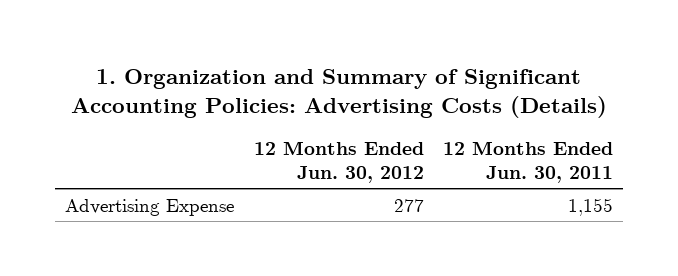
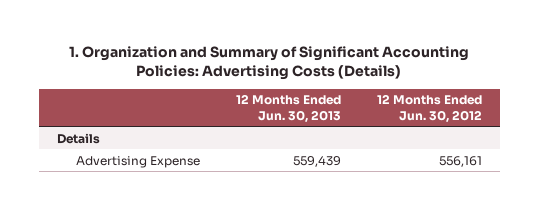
- | 12 Months Ended Jun. 30, 2012 | 12 Months Ended Jun. 30, 2011
+ | 12 Months Ended Jun. 30, 2013 | 12 Months Ended Jun. 30, 2012
- Advertising Expense | 277 | 1,155
+ Details
+ Advertising Expense | 559,439 | 556,161

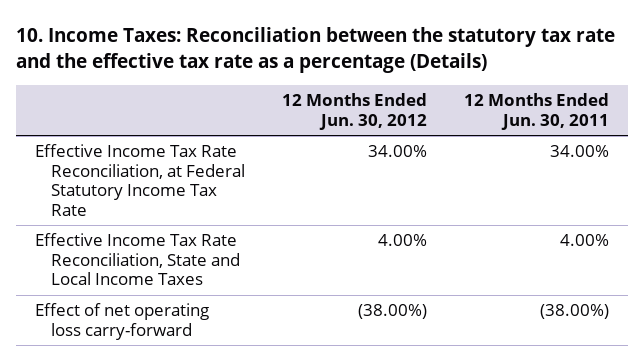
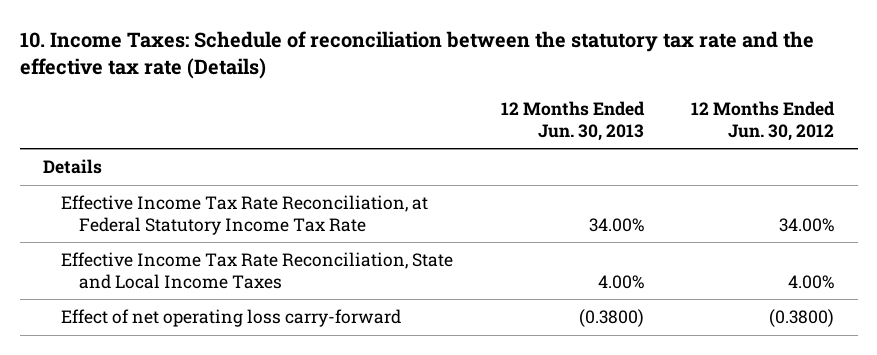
- 10. Income Taxes: Reconciliation between the statutory tax rate and the effective tax rate as a percentage (Details)
+ 10. Income Taxes: Schedule of reconciliation between the statutory tax rate and the effective tax rate (Details)
- | 12 Months Ended Jun. 30, 2012 | 12 Months Ended Jun. 30, 2011
+ | 12 Months Ended Jun. 30, 2013 | 12 Months Ended Jun. 30, 2012
+ Details
- Effect of net operating loss carry-forward | (38.00%) | (38.00%)
+ Effect of net operating loss carry-forward | (0.3800) | (0.3800)

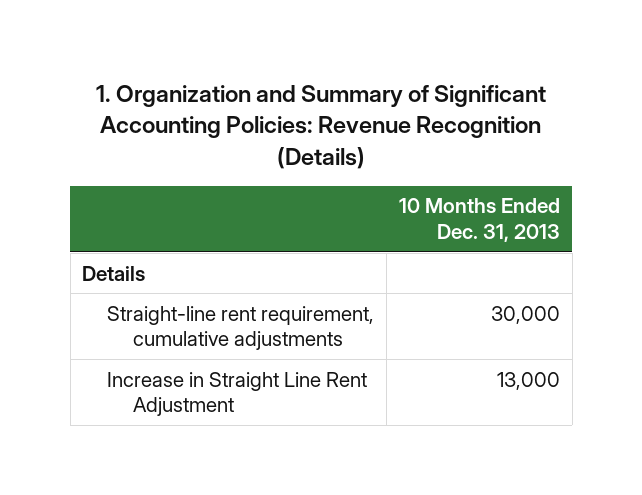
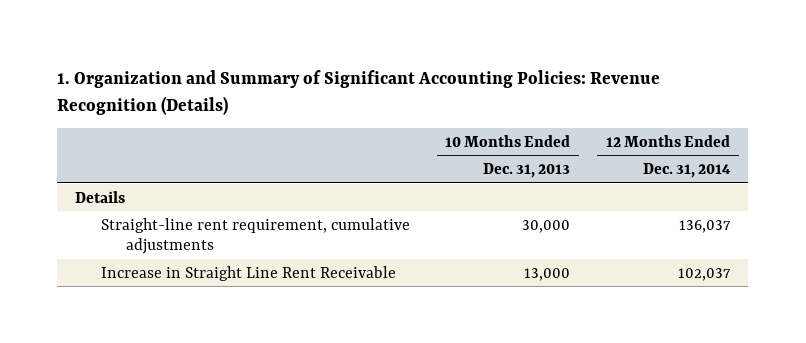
- | 10 Months Ended Dec. 31, 2013
+ | 10 Months Ended Dec. 31, 2013 | 12 Months Ended Dec. 31, 2014
- Increase in Straight Line Rent Adjustment | 13,000
+ Increase in Straight Line Rent Receivable | 13,000 | 102,037

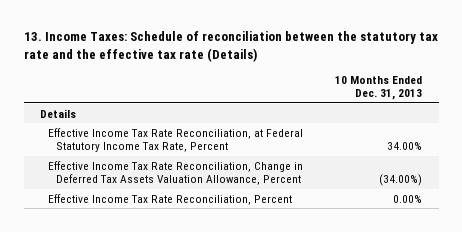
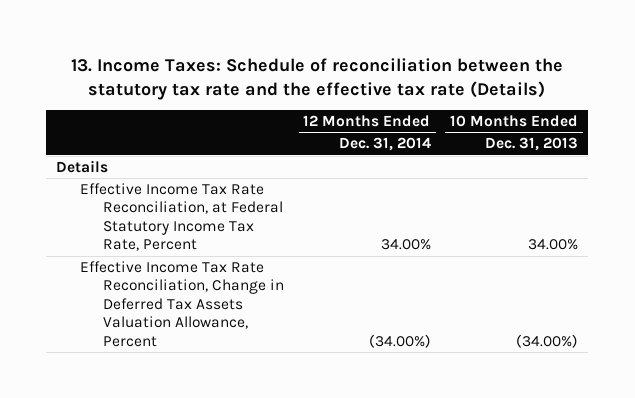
- | 10 Months Ended Dec. 31, 2013
+ | 12 Months Ended Dec. 31, 2014 | 10 Months Ended Dec. 31, 2013
- Effective Income Tax Rate Reconciliation, Percent | 0.00%

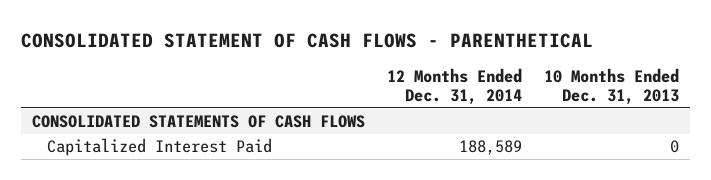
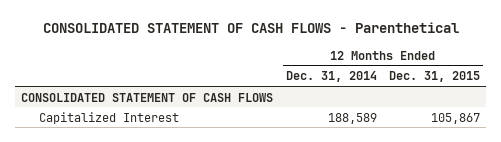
- CONSOLIDATED STATEMENT OF CASH FLOWS - PARENTHETICAL
+ CONSOLIDATED STATEMENT OF CASH FLOWS - Parenthetical
- | 12 Months Ended Dec. 31, 2014 | 10 Months Ended Dec. 31, 2013
+ | 12 Months Ended Dec. 31, 2014 | 12 Months Ended Dec. 31, 2015
- CONSOLIDATED STATEMENTS OF CASH FLOWS
- Capitalized Interest Paid | 188,589 | 0
+ CONSOLIDATED STATEMENT OF CASH FLOWS
+ Capitalized Interest | 188,589 | 105,867

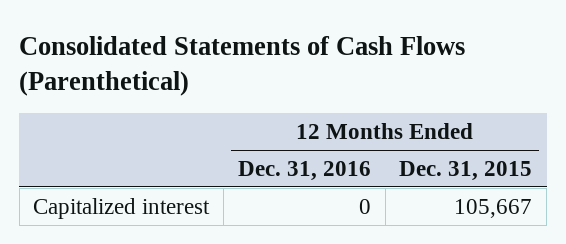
- CONSOLIDATED STATEMENT OF CASH FLOWS - Parenthetical
+ Consolidated Statements of Cash Flows (Parenthetical)
- | 12 Months Ended Dec. 31, 2014 | 12 Months Ended Dec. 31, 2015
+ | 12 Months Ended Dec. 31, 2016 | 12 Months Ended Dec. 31, 2015
- CONSOLIDATED STATEMENT OF CASH FLOWS
- Capitalized Interest | 188,589 | 105,867
+ Capitalized interest | 0 | 105,667

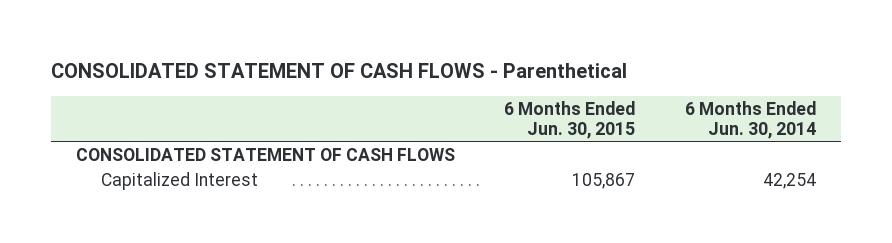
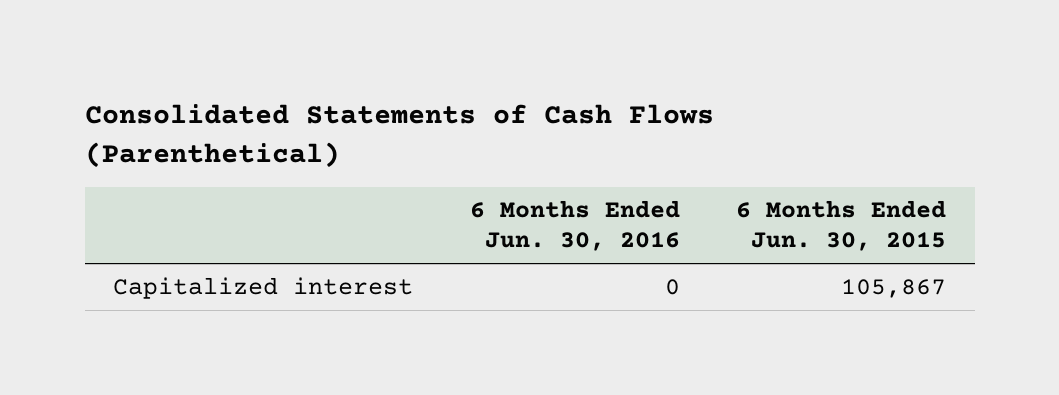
- CONSOLIDATED STATEMENT OF CASH FLOWS - Parenthetical
+ Consolidated Statements of Cash Flows (Parenthetical)
- | 6 Months Ended Jun. 30, 2015 | 6 Months Ended Jun. 30, 2014
+ | 6 Months Ended Jun. 30, 2016 | 6 Months Ended Jun. 30, 2015
- CONSOLIDATED STATEMENT OF CASH FLOWS
- Capitalized Interest | 105,867 | 42,254
+ Capitalized interest | 0 | 105,867

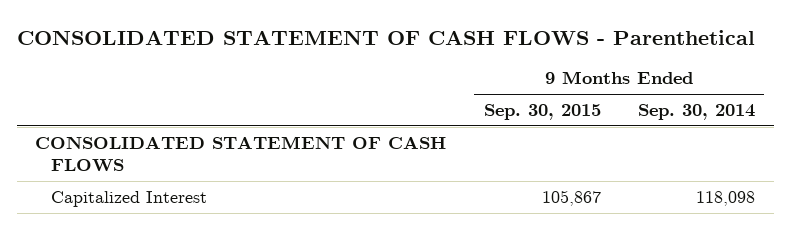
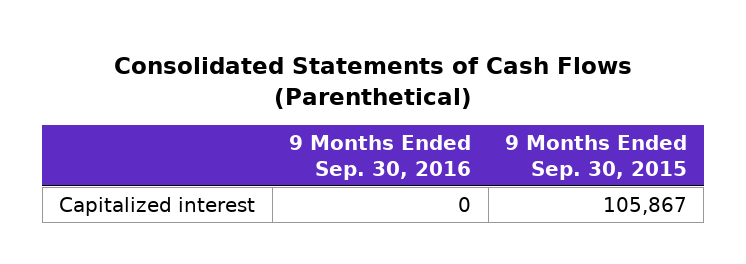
- CONSOLIDATED STATEMENT OF CASH FLOWS - Parenthetical
+ Consolidated Statements of Cash Flows (Parenthetical)
- | 9 Months Ended Sep. 30, 2015 | 9 Months Ended Sep. 30, 2014
+ | 9 Months Ended Sep. 30, 2016 | 9 Months Ended Sep. 30, 2015
- CONSOLIDATED STATEMENT OF CASH FLOWS
- Capitalized Interest | 105,867 | 118,098
+ Capitalized interest | 0 | 105,867

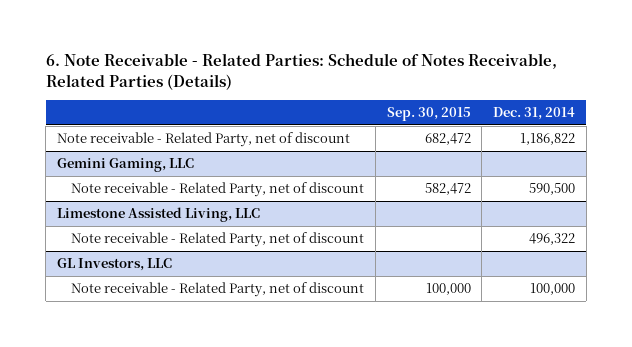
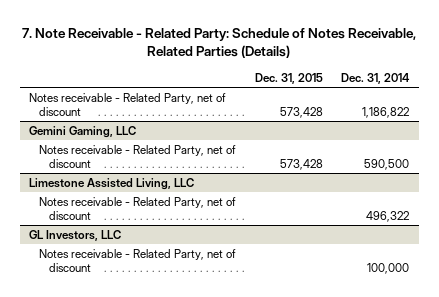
- 6. Note Receivable - Related Parties: Schedule of Notes Receivable, Related Parties (Details)
+ 7. Note Receivable - Related Party: Schedule of Notes Receivable, Related Parties (Details)
- | Sep. 30, 2015 | Dec. 31, 2014
+ | Dec. 31, 2015 | Dec. 31, 2014
- Note receivable - Related Party, net of discount | 682,472 | 1,186,822
+ Notes receivable - Related Party, net of discount | 573,428 | 1,186,822
@ Gemini Gaming, LLC
- Note receivable - Related Party, net of discount | 582,472 | 590,500
+ Notes receivable - Related Party, net of discount | 573,428 | 590,500
@ Limestone Assisted Living, LLC
- Note receivable - Related Party, net of discount | | 496,322
+ Notes receivable - Related Party, net of discount | | 496,322
@ GL Investors, LLC
- Note receivable - Related Party, net of discount | 100,000 | 100,000
+ Notes receivable - Related Party, net of discount | | 100,000

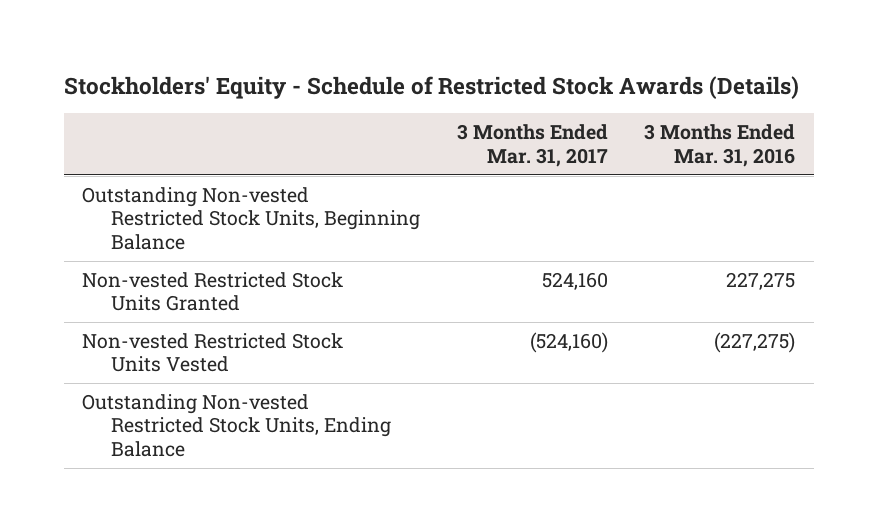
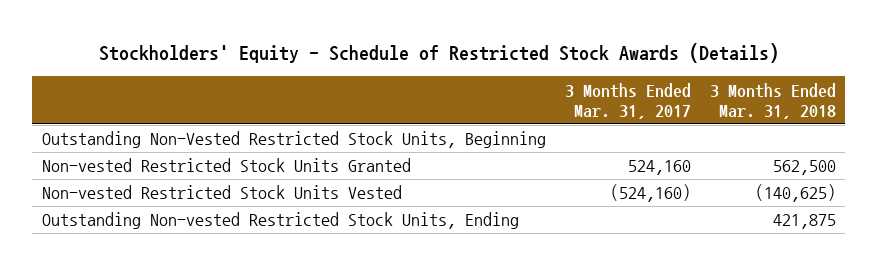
- | 3 Months Ended Mar. 31, 2017 | 3 Months Ended Mar. 31, 2016
+ | 3 Months Ended Mar. 31, 2017 | 3 Months Ended Mar. 31, 2018
- Outstanding Non-vested Restricted Stock Units, Beginning Balance
+ Outstanding Non-Vested Restricted Stock Units, Beginning
- Outstanding Non-vested Restricted Stock Units, Ending Balance
+ Outstanding Non-vested Restricted Stock Units, Ending | | 421,875

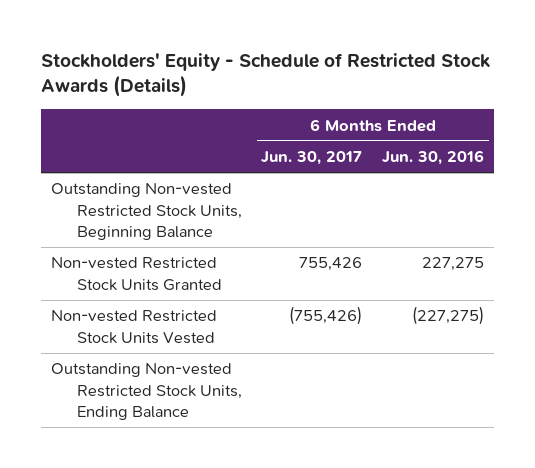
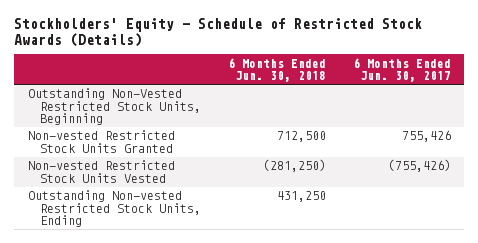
- | 6 Months Ended Jun. 30, 2017 | 6 Months Ended Jun. 30, 2016
+ | 6 Months Ended Jun. 30, 2018 | 6 Months Ended Jun. 30, 2017
- Outstanding Non-vested Restricted Stock Units, Beginning Balance
+ Outstanding Non-Vested Restricted Stock Units, Beginning
- Outstanding Non-vested Restricted Stock Units, Ending Balance
+ Outstanding Non-vested Restricted Stock Units, Ending | 431,250 |

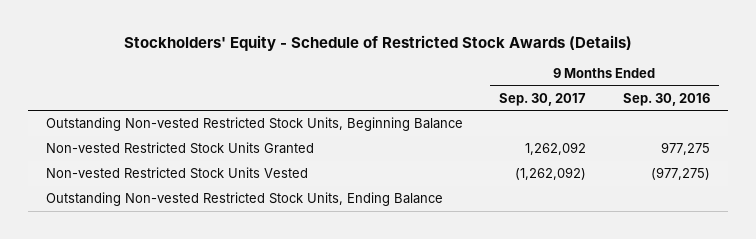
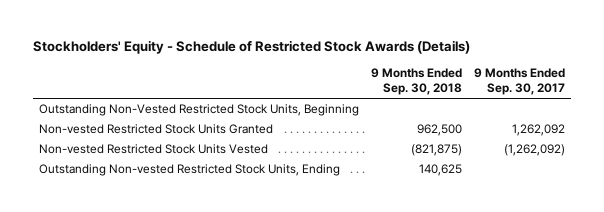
- | 9 Months Ended Sep. 30, 2017 | 9 Months Ended Sep. 30, 2016
+ | 9 Months Ended Sep. 30, 2018 | 9 Months Ended Sep. 30, 2017
- Outstanding Non-vested Restricted Stock Units, Beginning Balance
+ Outstanding Non-Vested Restricted Stock Units, Beginning
- Outstanding Non-vested Restricted Stock Units, Ending Balance
+ Outstanding Non-vested Restricted Stock Units, Ending | 140,625 |

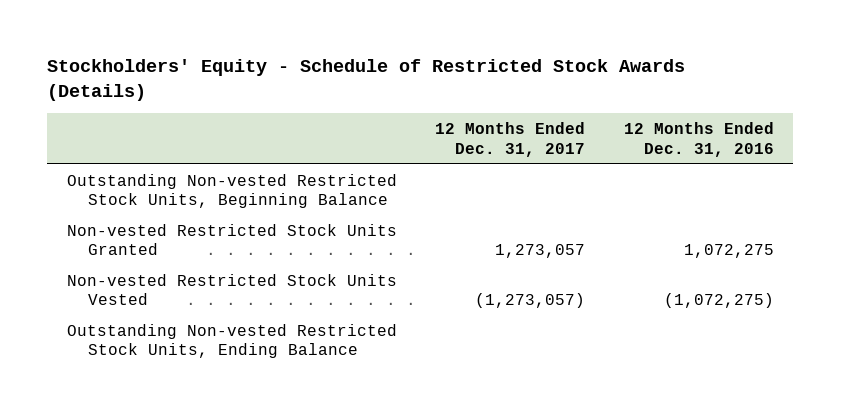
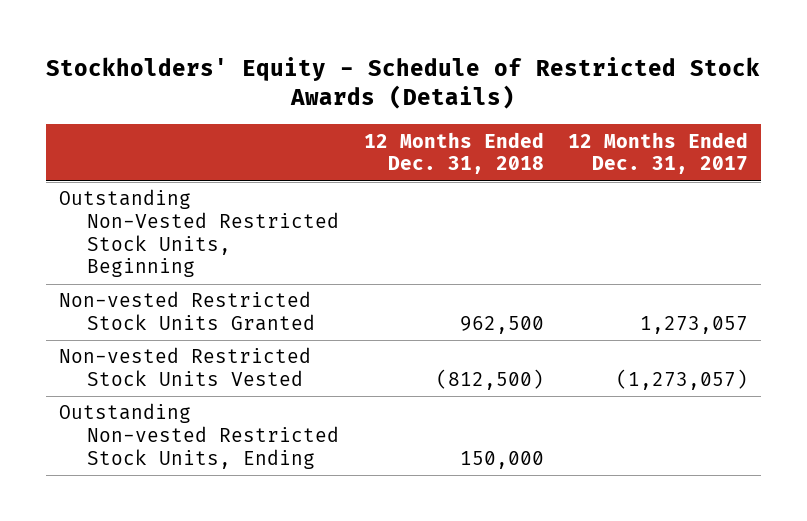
- | 12 Months Ended Dec. 31, 2017 | 12 Months Ended Dec. 31, 2016
+ | 12 Months Ended Dec. 31, 2018 | 12 Months Ended Dec. 31, 2017
- Outstanding Non-vested Restricted Stock Units, Beginning Balance
+ Outstanding Non-Vested Restricted Stock Units, Beginning
- Outstanding Non-vested Restricted Stock Units, Ending Balance
+ Outstanding Non-vested Restricted Stock Units, Ending | 150,000 |

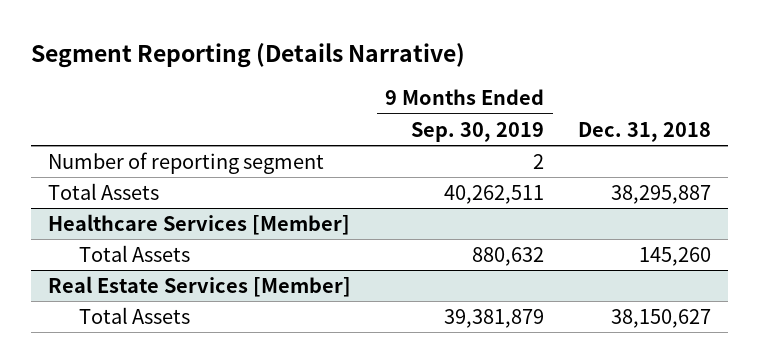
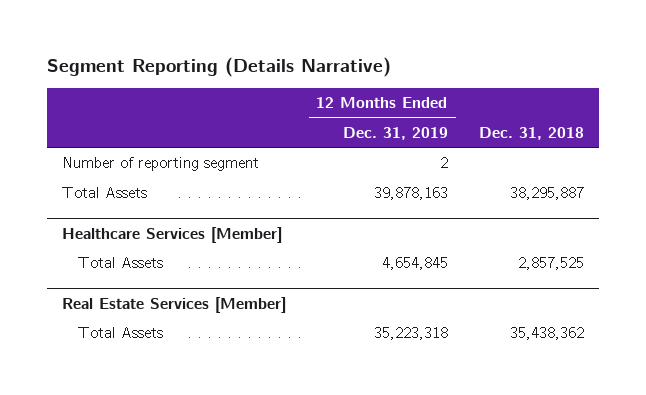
- | 9 Months Ended Sep. 30, 2019 | Dec. 31, 2018
+ | 12 Months Ended Dec. 31, 2019 | Dec. 31, 2018
@ Healthcare Services [Member]
- Total Assets | 880,632 | 145,260
+ Total Assets | 4,654,845 | 2,857,525
@ Real Estate Services [Member]
- Total Assets | 39,381,879 | 38,150,627
+ Total Assets | 35,223,318 | 35,438,362

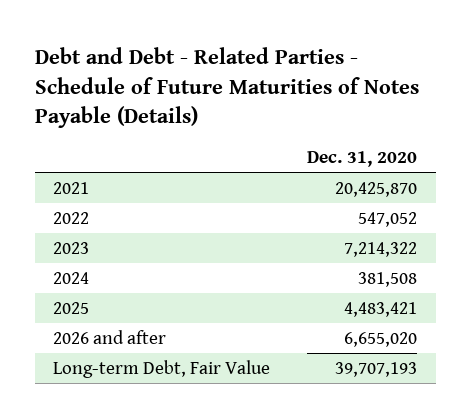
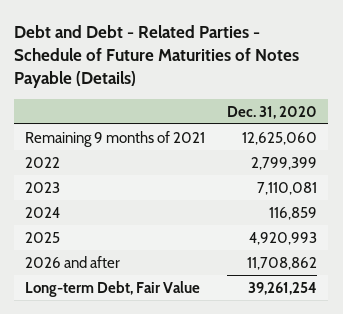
- 2021 | 20,425,870
- 2022 | 547,052
- 2023 | 7,214,322
- 2024 | 381,508
- 2025 | 4,483,421
- 2026 and after | 6,655,020
- Long-term Debt, Fair Value | 39,707,193
+ Remaining 9 months of 2021 | 12,625,060
+ 2022 | 2,799,399
+ 2023 | 7,110,081
+ 2024 | 116,859
+ 2025 | 4,920,993
+ 2026 and after | 11,708,862
+ Long-term Debt, Fair Value | 39,261,254

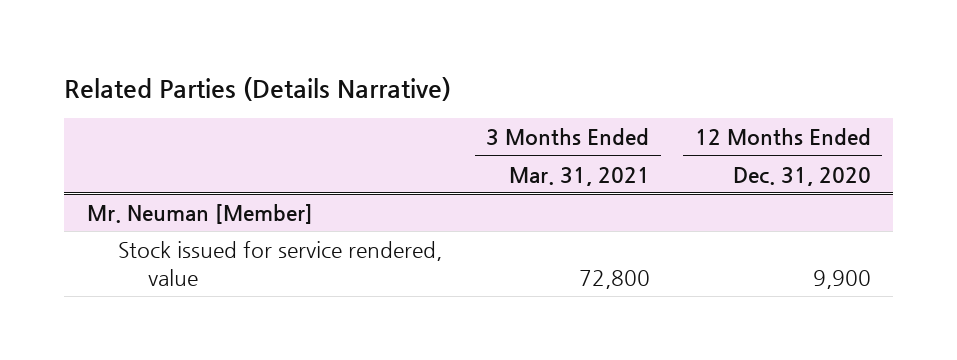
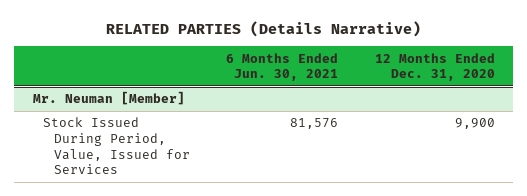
- Related Parties (Details Narrative)
+ RELATED PARTIES (Details Narrative)
- | 3 Months Ended Mar. 31, 2021 | 12 Months Ended Dec. 31, 2020
+ | 6 Months Ended Jun. 30, 2021 | 12 Months Ended Dec. 31, 2020
@ Mr. Neuman [Member]
- Stock issued for service rendered, value | 72,800 | 9,900
+ Stock Issued During Period, Value, Issued for Services | 81,576 | 9,900

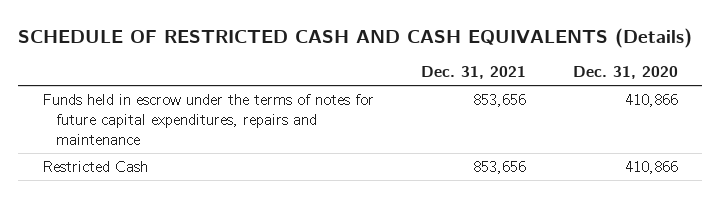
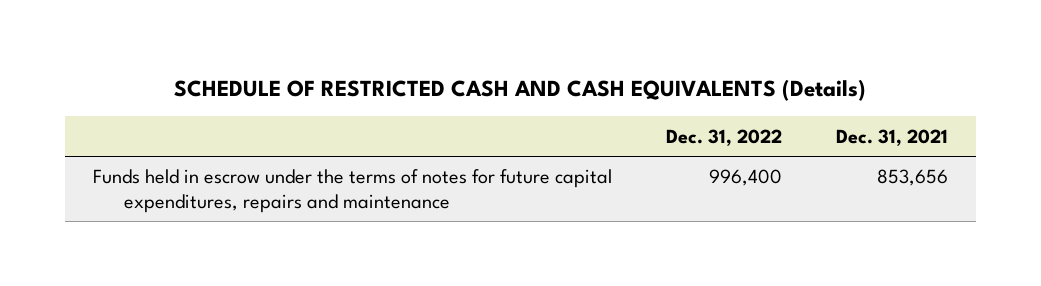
- | Dec. 31, 2021 | Dec. 31, 2020
+ | Dec. 31, 2022 | Dec. 31, 2021
- Restricted Cash | 853,656 | 410,866

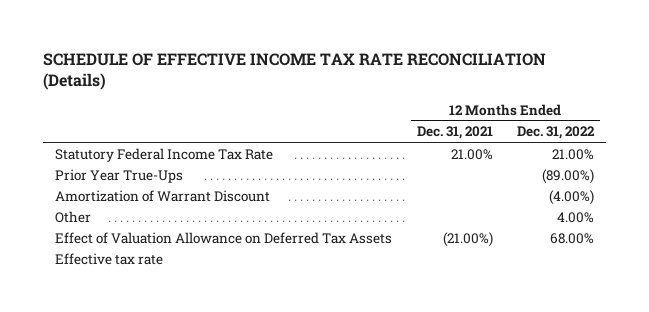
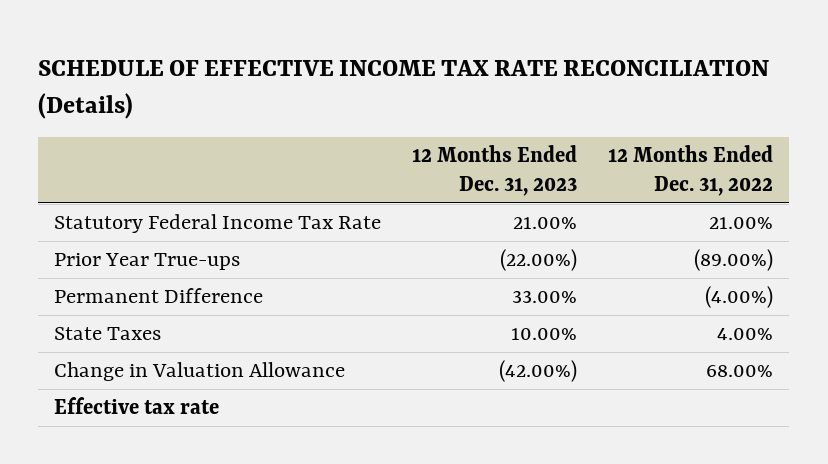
- | 12 Months Ended Dec. 31, 2021 | 12 Months Ended Dec. 31, 2022
+ | 12 Months Ended Dec. 31, 2023 | 12 Months Ended Dec. 31, 2022
- Prior Year True-Ups | | (89.00%)
- Amortization of Warrant Discount | | (4.00%)
- Other | | 4.00%
- Effect of Valuation Allowance on Deferred Tax Assets | (21.00%) | 68.00%
+ Prior Year True-ups | (22.00%) | (89.00%)
+ Permanent Difference | 33.00% | (4.00%)
+ State Taxes | 10.00% | 4.00%
+ Change in Valuation Allowance | (42.00%) | 68.00%

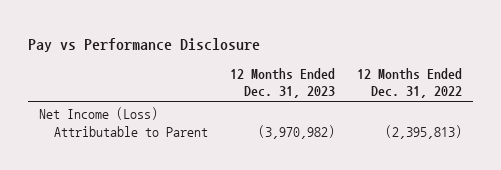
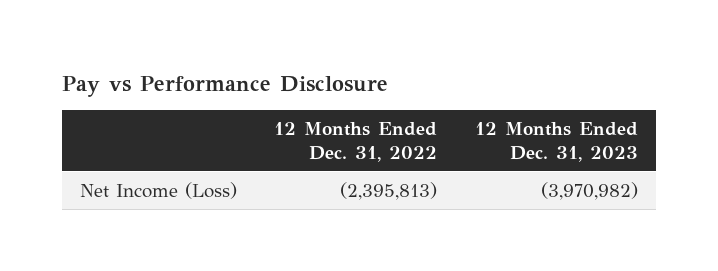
- | 12 Months Ended Dec. 31, 2023 | 12 Months Ended Dec. 31, 2022
+ | 12 Months Ended Dec. 31, 2022 | 12 Months Ended Dec. 31, 2023
- Net Income (Loss) Attributable to Parent | (3,970,982) | (2,395,813)
+ Net Income (Loss) | (2,395,813) | (3,970,982)

